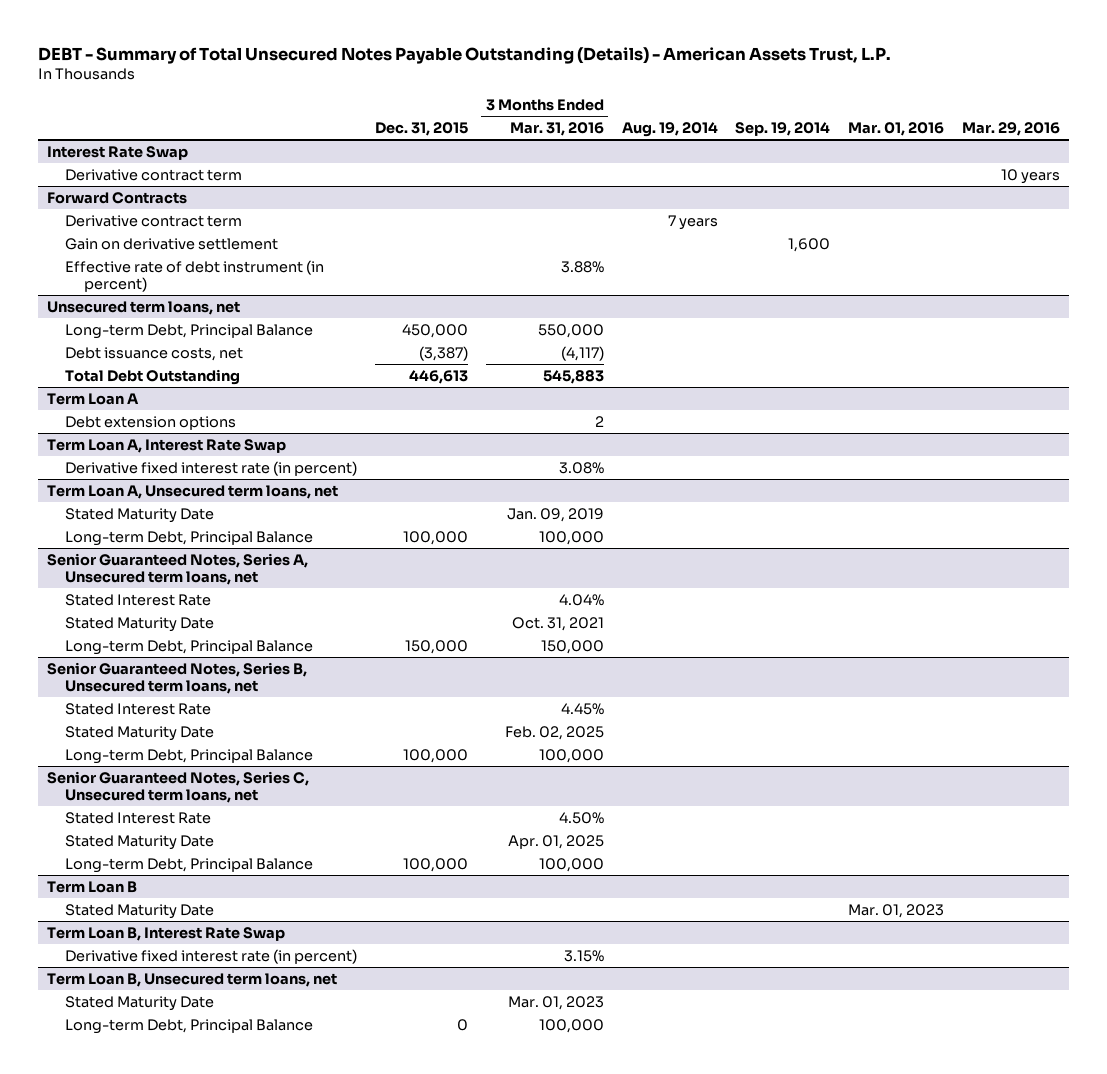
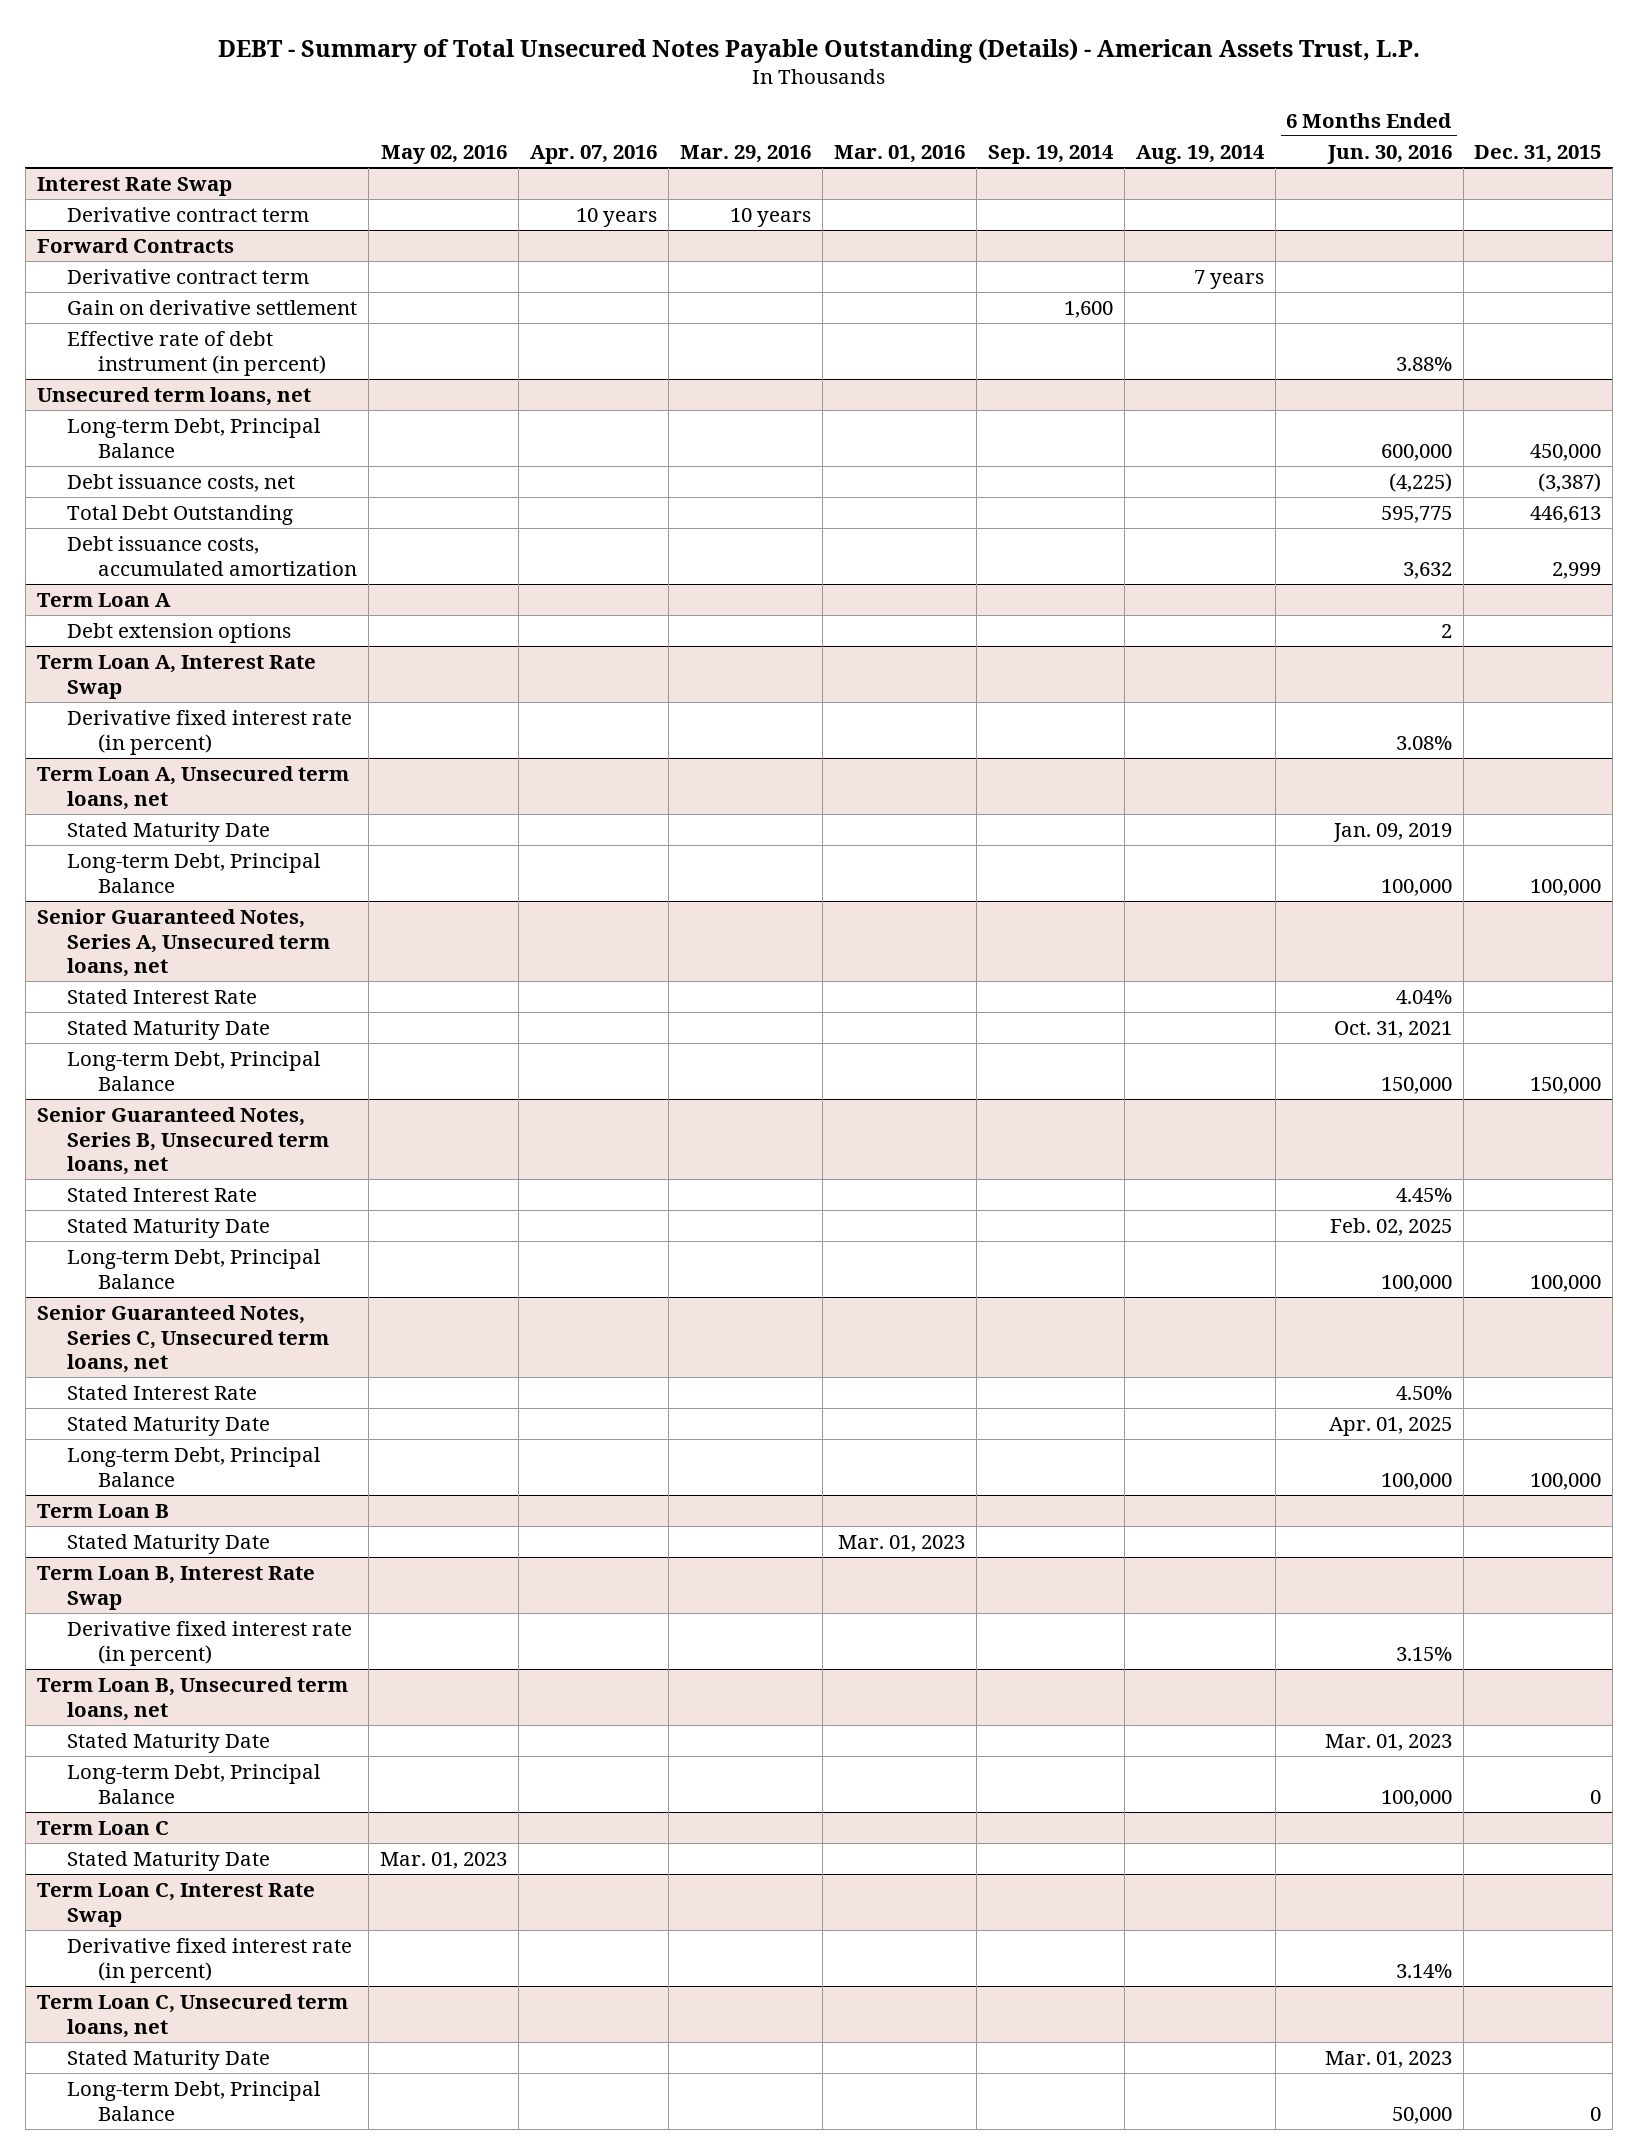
- | Dec. 31, 2015 | 3 Months Ended Mar. 31, 2016 | Aug. 19, 2014 | Sep. 19, 2014 | Mar. 01, 2016 | Mar. 29, 2016
+ | May 02, 2016 | Apr. 07, 2016 | Mar. 29, 2016 | Mar. 01, 2016 | Sep. 19, 2014 | Aug. 19, 2014 | 6 Months Ended Jun. 30, 2016 | Dec. 31, 2015
@ Unsecured term loans, net
+ Debt issuance costs, accumulated amortization | | | | | | | 3,632 | 2,999
+ Term Loan C
+ Stated Maturity Date | Mar. 01, 2023 | | | | | | |
+ Term Loan C, Interest Rate Swap
+ Derivative fixed interest rate (in percent) | | | | | | | 3.14% |
+ Term Loan C, Unsecured term loans, net
+ Stated Maturity Date | | | | | | | Mar. 01, 2023 |
+ Long-term Debt, Principal Balance | | | | | | | 50,000 | 0

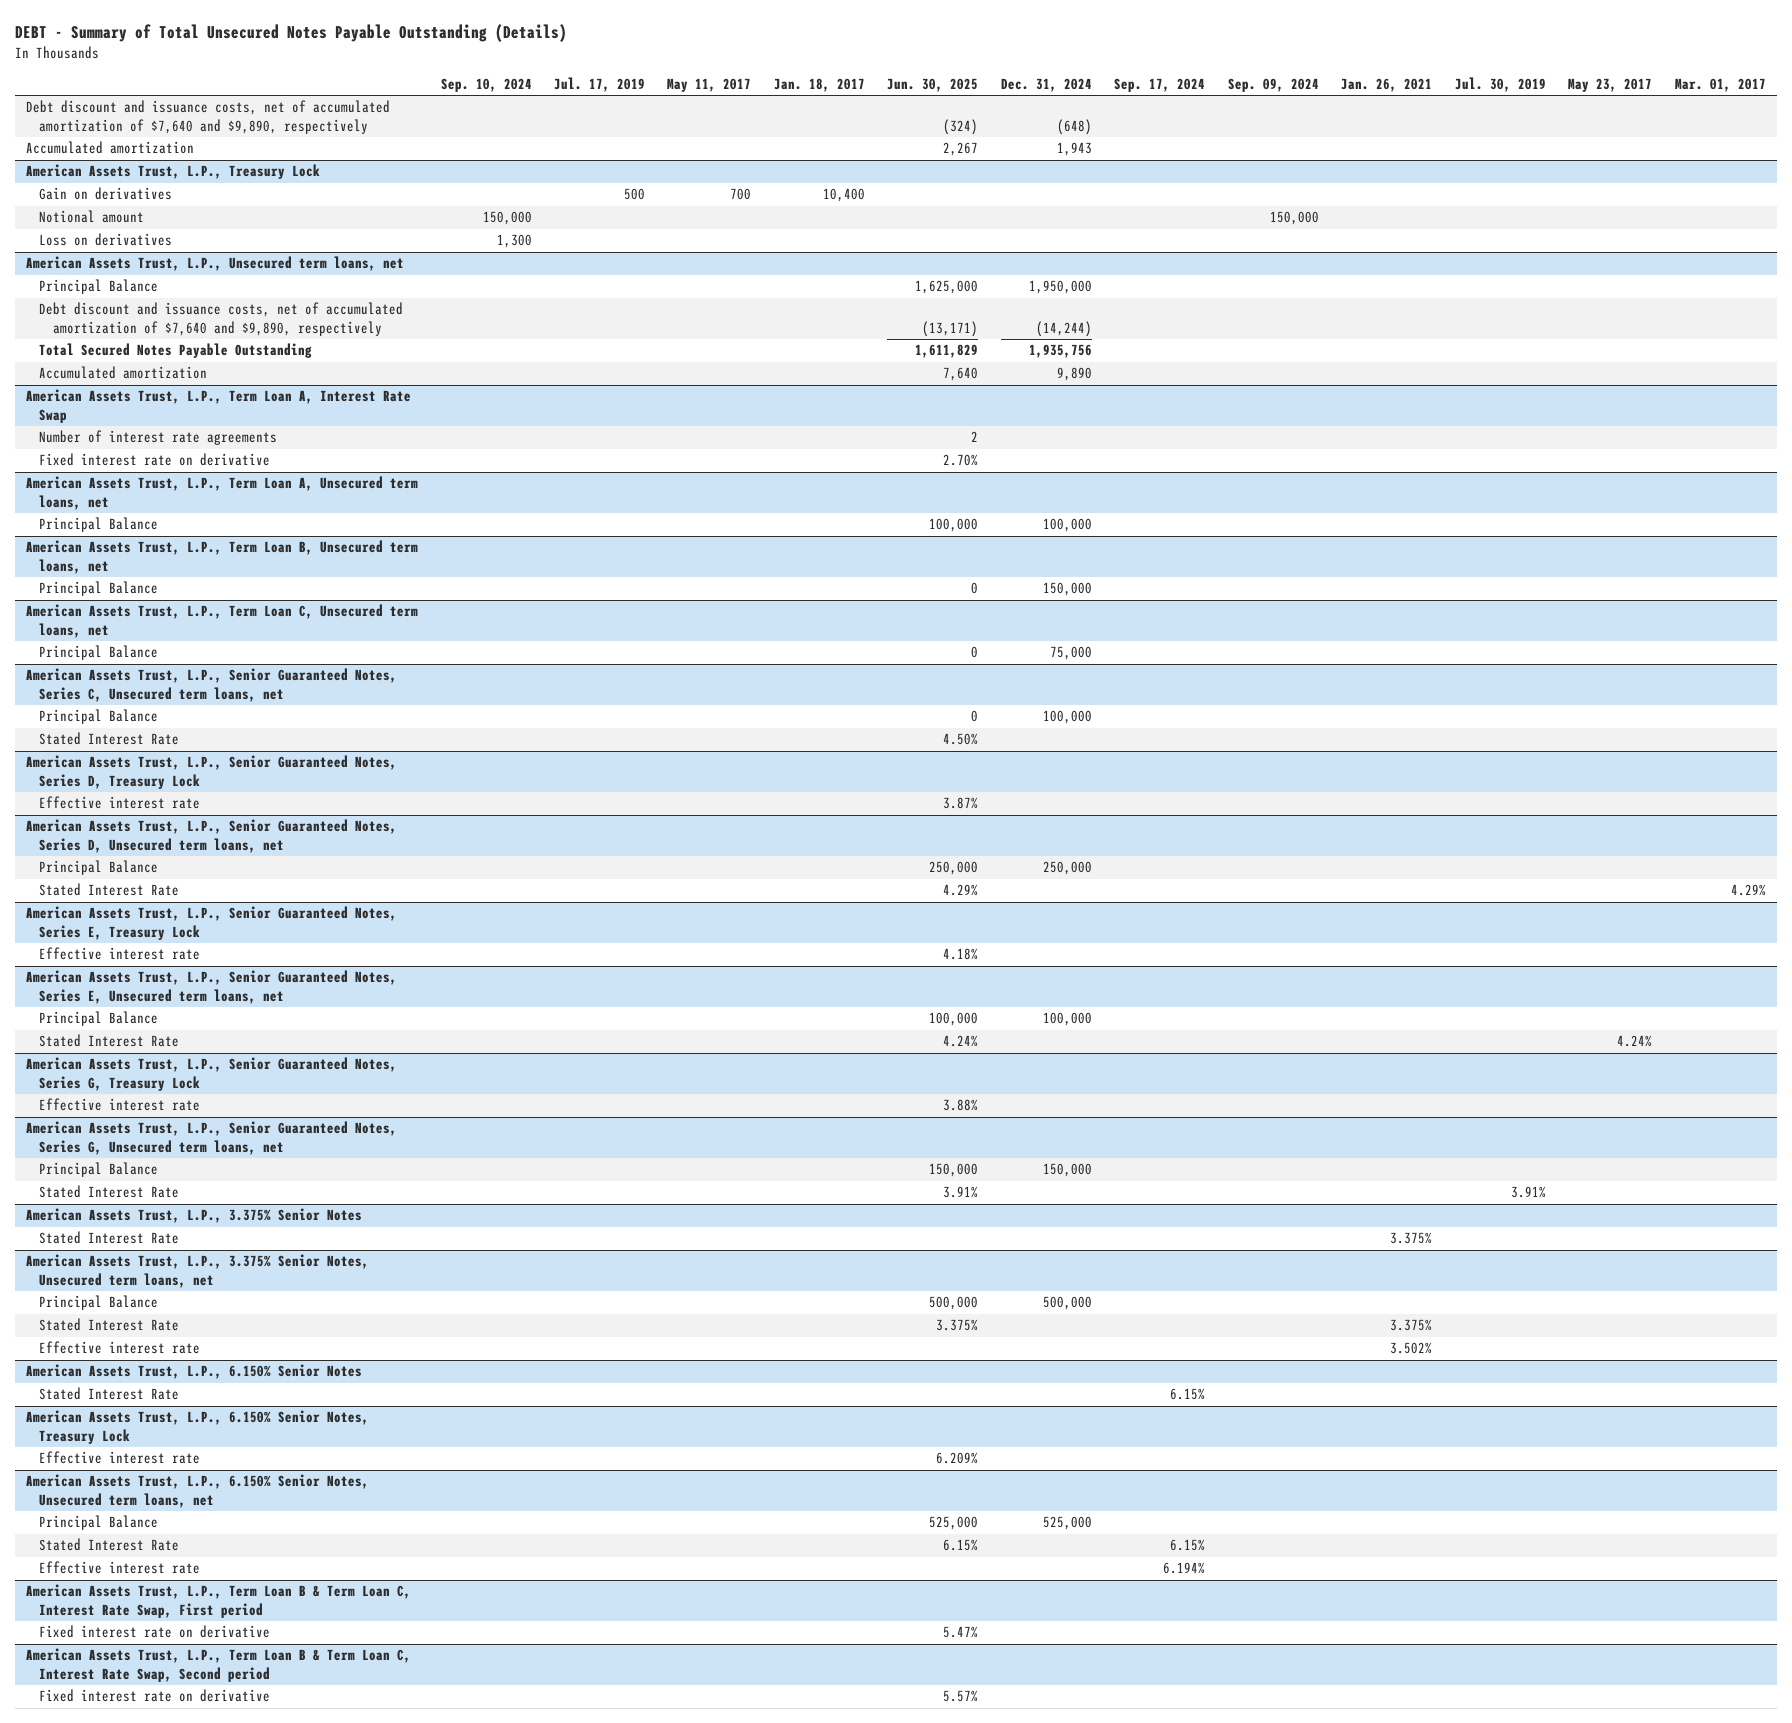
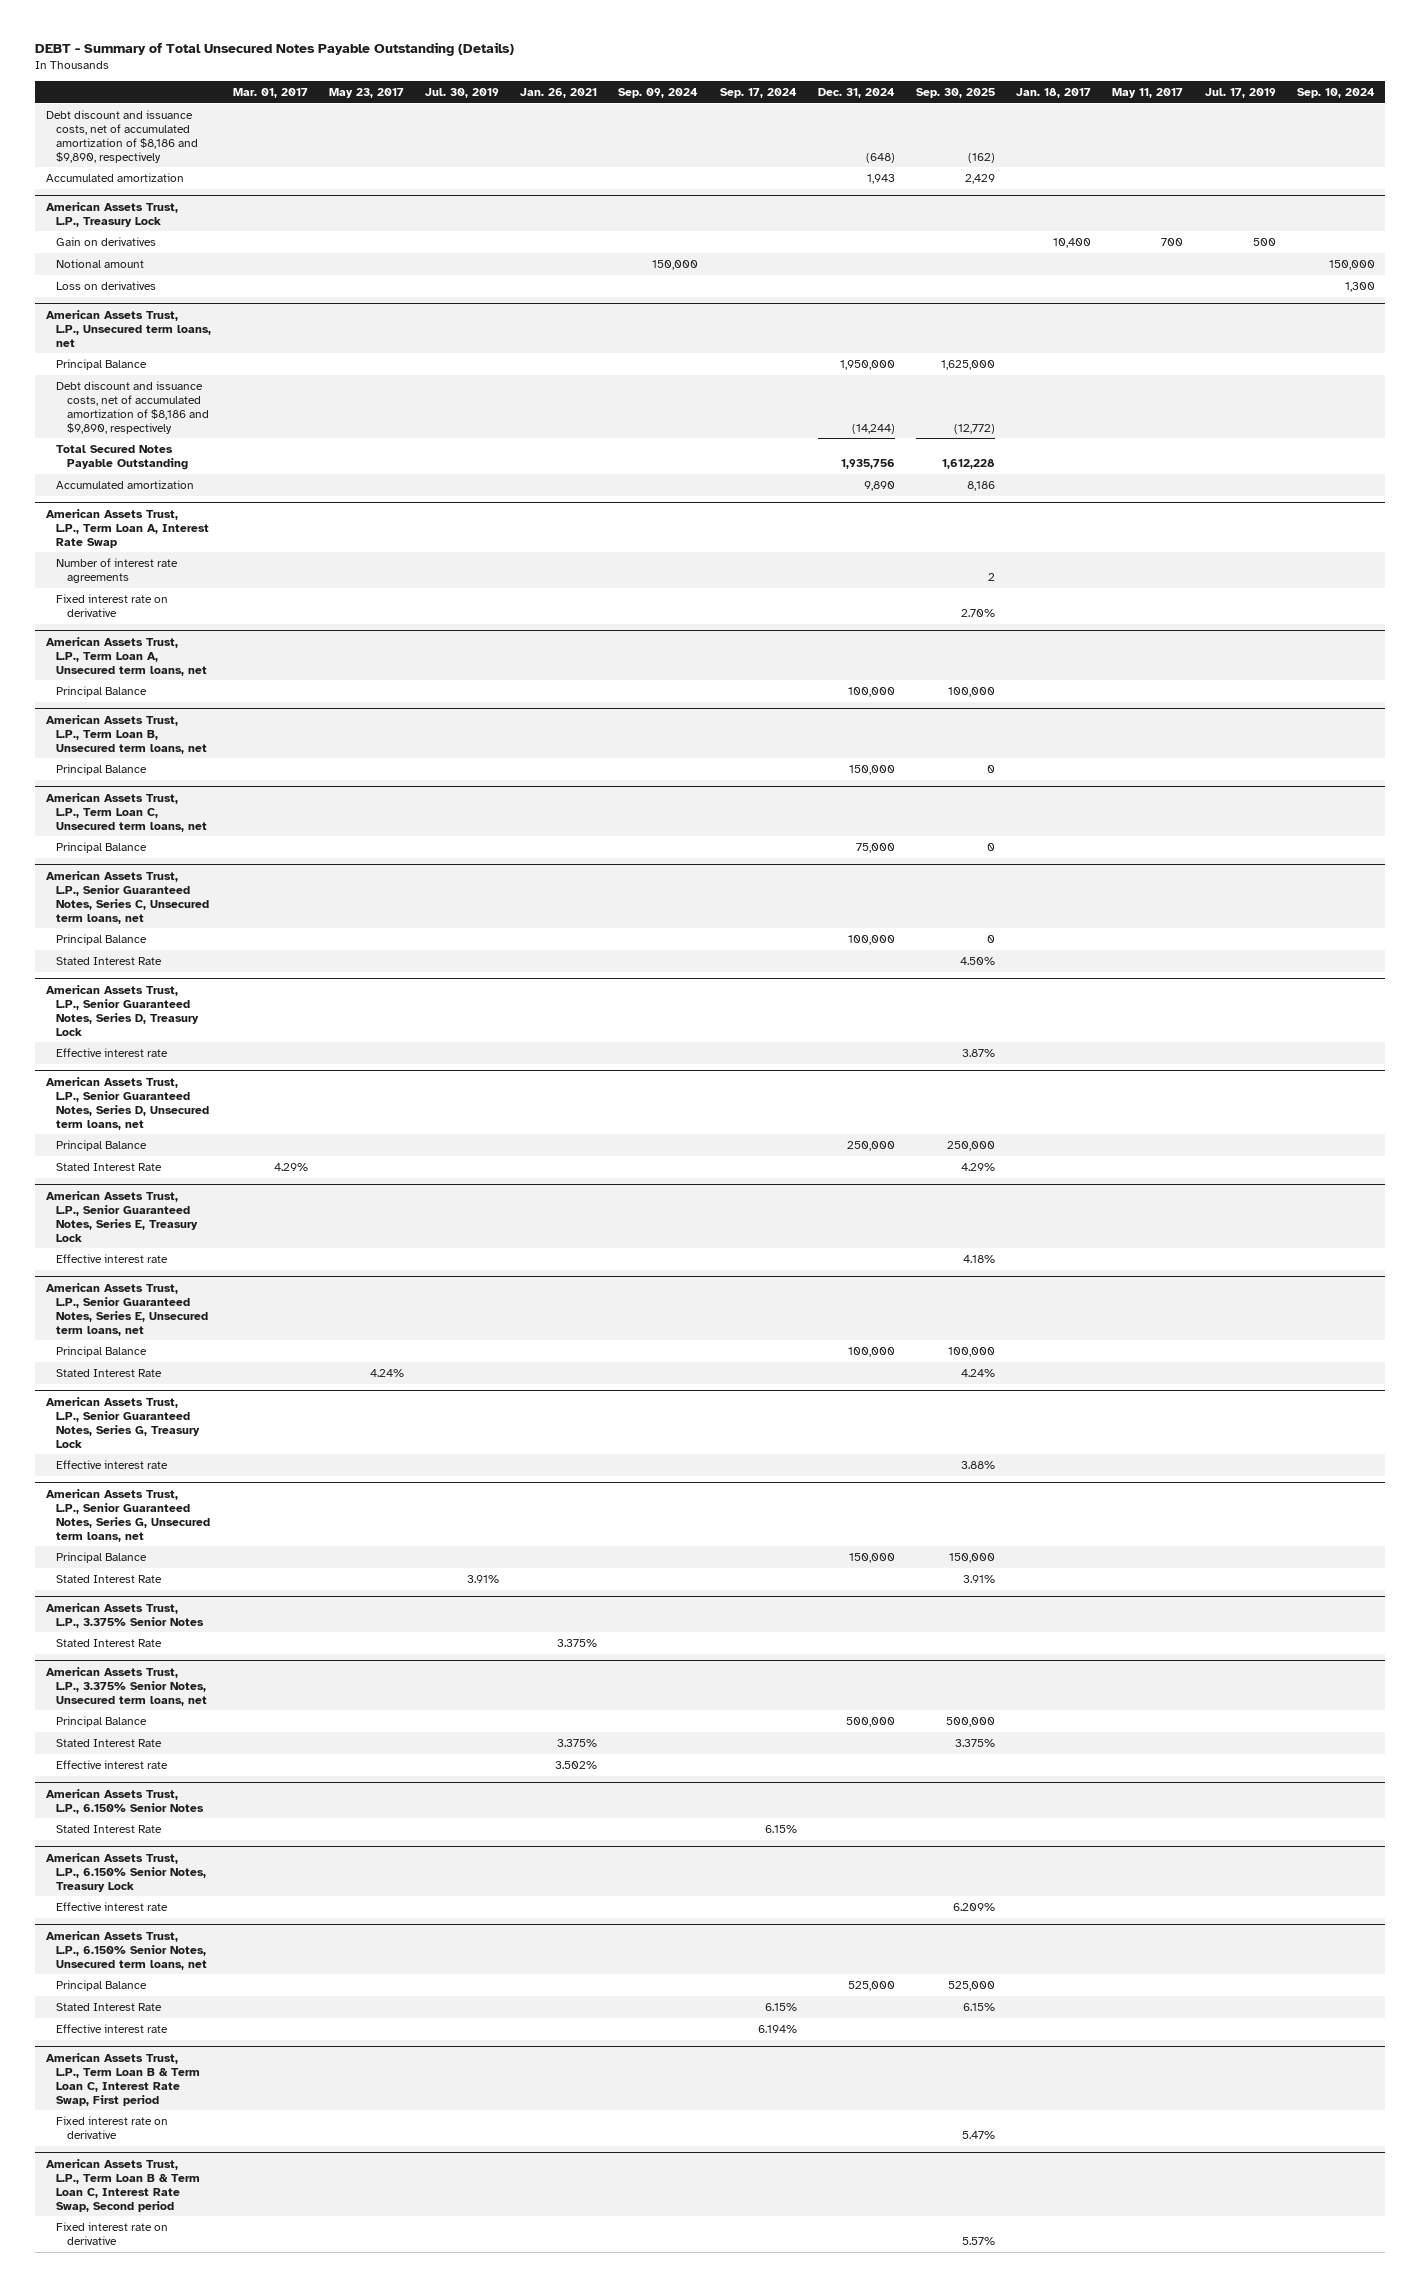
- | Sep. 10, 2024 | Jul. 17, 2019 | May 11, 2017 | Jan. 18, 2017 | Jun. 30, 2025 | Dec. 31, 2024 | Sep. 17, 2024 | Sep. 09, 2024 | Jan. 26, 2021 | Jul. 30, 2019 | May 23, 2017 | Mar. 01, 2017
+ | Mar. 01, 2017 | May 23, 2017 | Jul. 30, 2019 | Jan. 26, 2021 | Sep. 09, 2024 | Sep. 17, 2024 | Dec. 31, 2024 | Sep. 30, 2025 | Jan. 18, 2017 | May 11, 2017 | Jul. 17, 2019 | Sep. 10, 2024
- Debt discount and issuance costs, net of accumulated amortization of $7,640 and $9,890, respectively | | | | | (324) | (648) | | | | | |
+ Debt discount and issuance costs, net of accumulated amortization of $8,186 and $9,890, respectively | | | | | | | (648) | (162) | | | |
@ American Assets Trust, L.P., Unsecured term loans, net
- Debt discount and issuance costs, net of accumulated amortization of $7,640 and $9,890, respectively | | | | | (13,171) | (14,244) | | | | | |
+ Debt discount and issuance costs, net of accumulated amortization of $8,186 and $9,890, respectively | | | | | | | (14,244) | (12,772) | | | |

